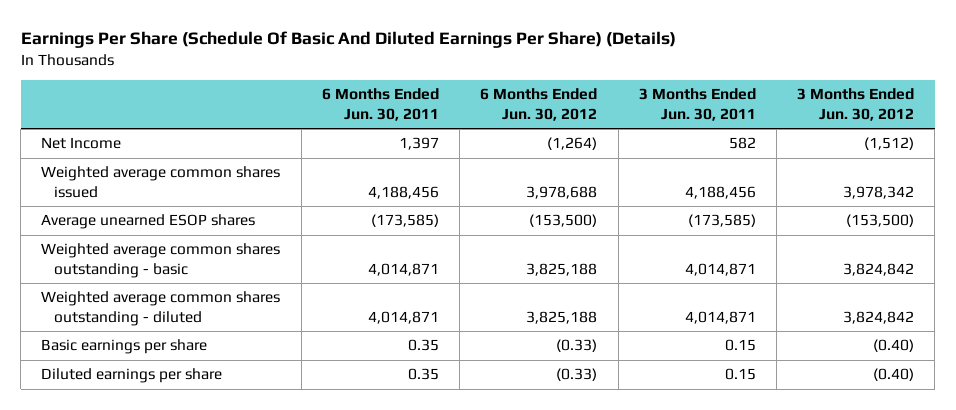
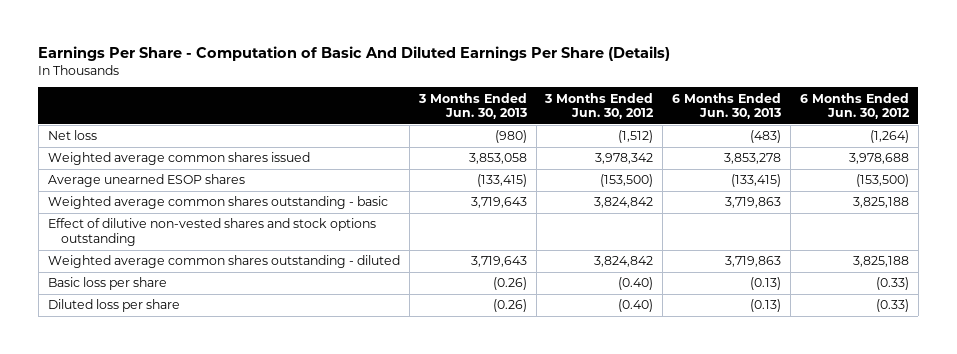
- Earnings Per Share (Schedule Of Basic And Diluted Earnings Per Share) (Details)
+ Earnings Per Share - Computation of Basic And Diluted Earnings Per Share (Details)
- | 6 Months Ended Jun. 30, 2011 | 6 Months Ended Jun. 30, 2012 | 3 Months Ended Jun. 30, 2011 | 3 Months Ended Jun. 30, 2012
+ | 3 Months Ended Jun. 30, 2013 | 3 Months Ended Jun. 30, 2012 | 6 Months Ended Jun. 30, 2013 | 6 Months Ended Jun. 30, 2012
- Net Income | 1,397 | (1,264) | 582 | (1,512)
+ Net loss | (980) | (1,512) | (483) | (1,264)
+ Effect of dilutive non-vested shares and stock options outstanding
- Basic earnings per share | 0.35 | (0.33) | 0.15 | (0.40)
- Diluted earnings per share | 0.35 | (0.33) | 0.15 | (0.40)
+ Basic loss per share | (0.26) | (0.40) | (0.13) | (0.33)
+ Diluted loss per share | (0.26) | (0.40) | (0.13) | (0.33)

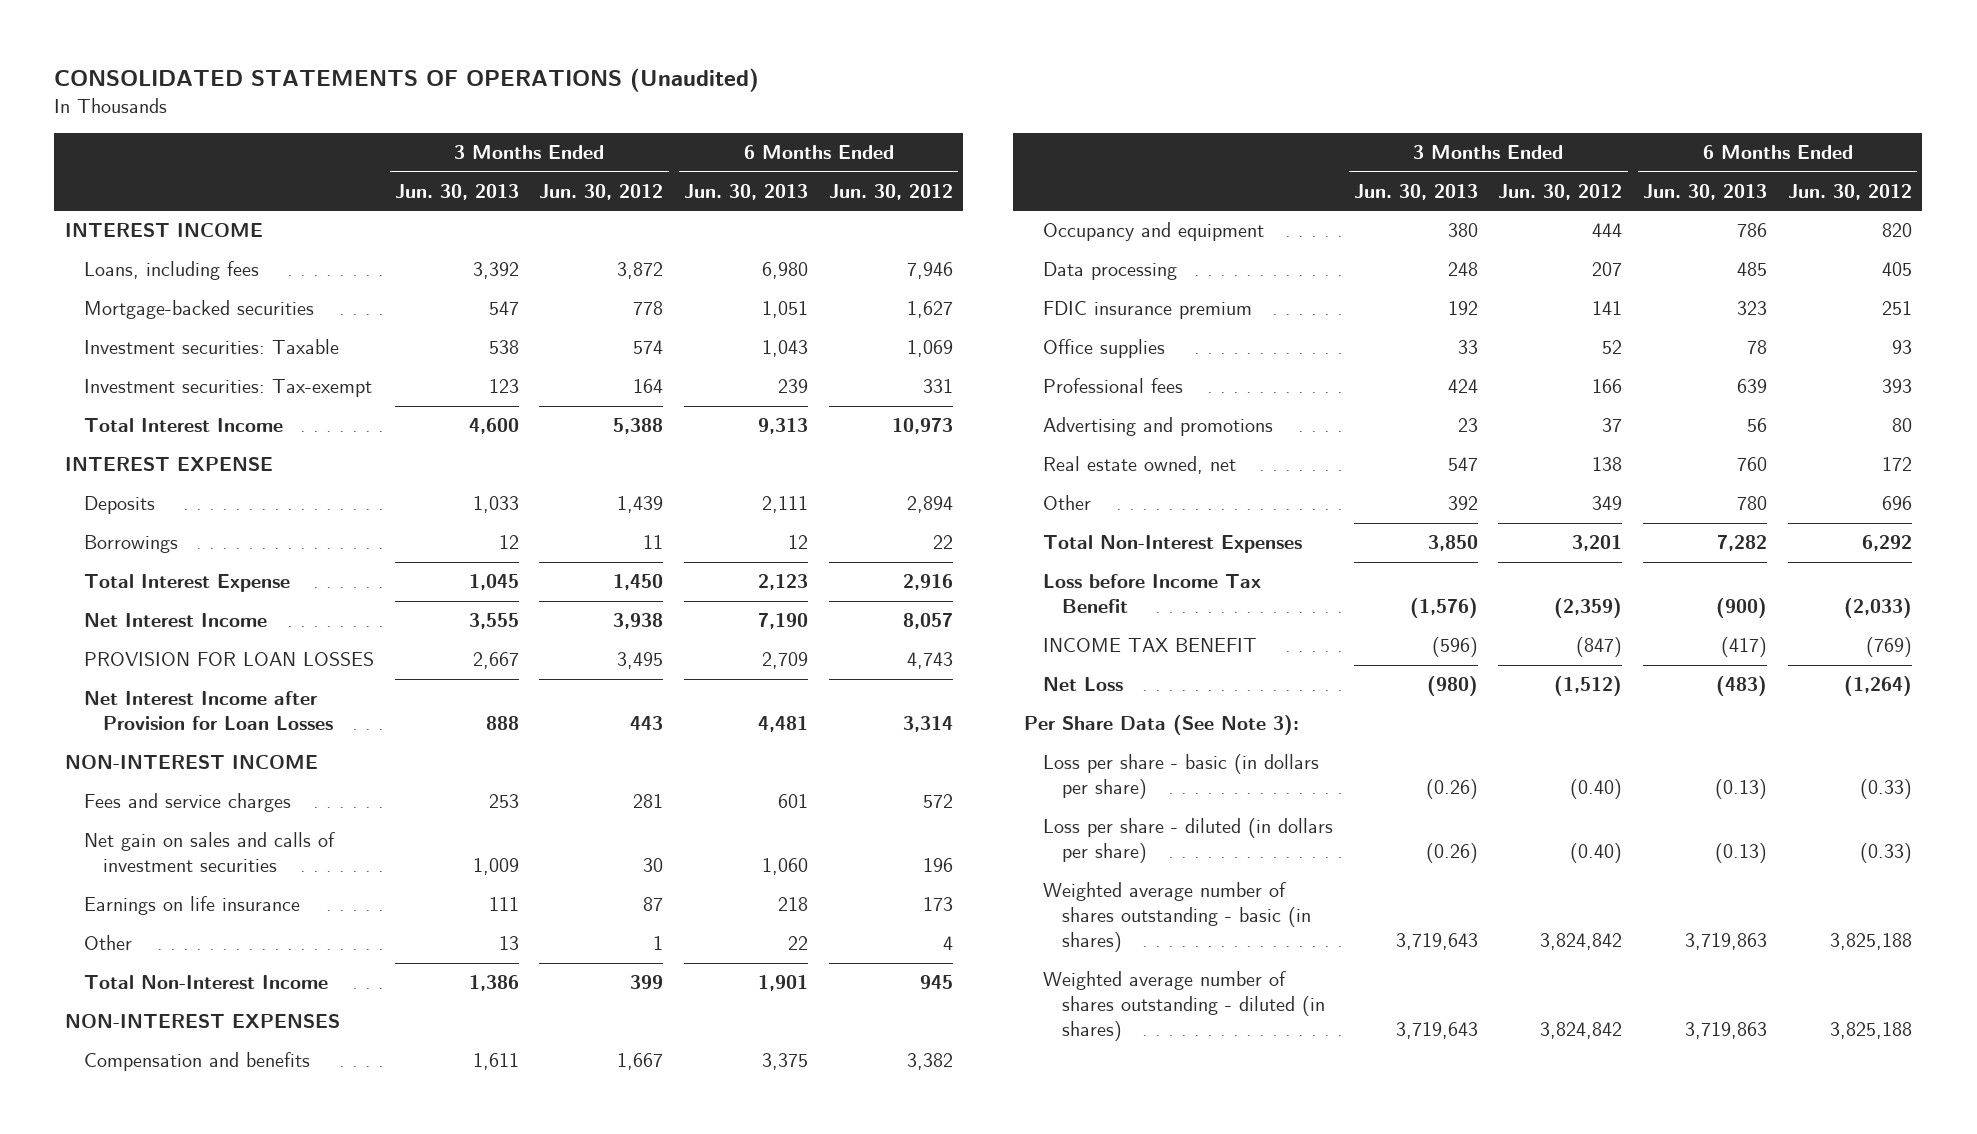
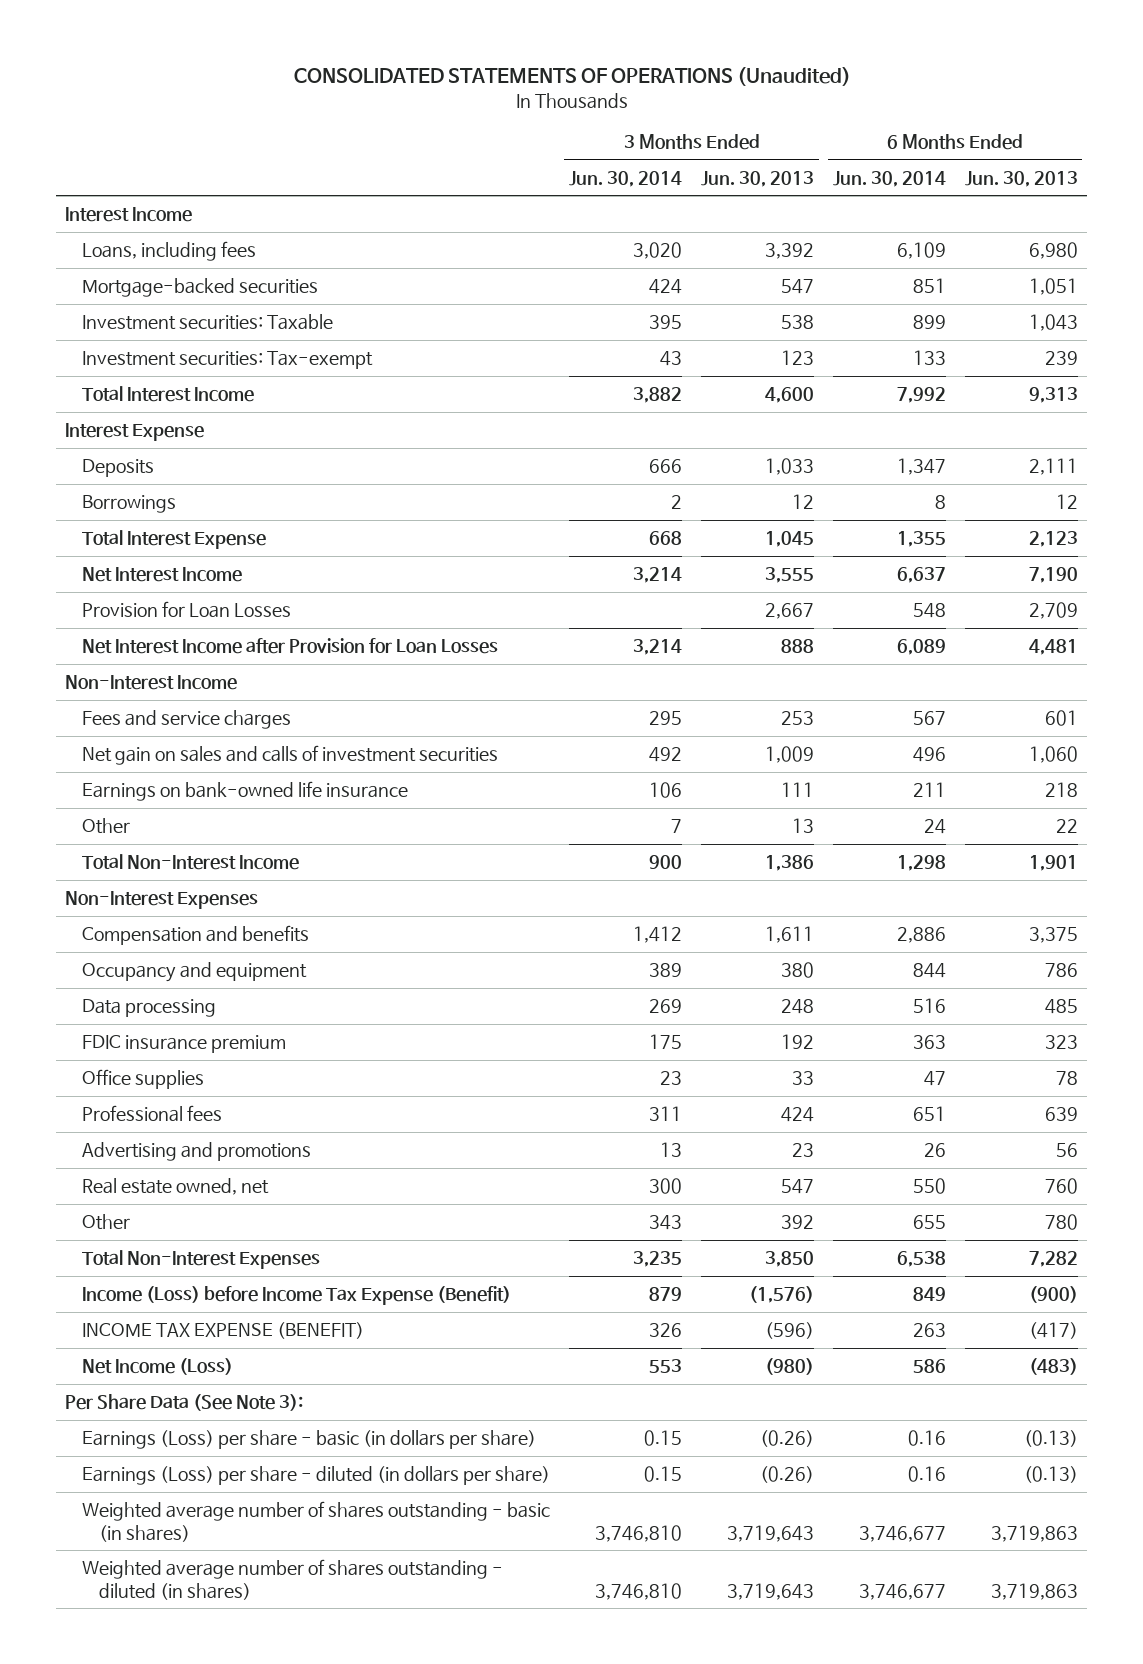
- | 3 Months Ended Jun. 30, 2013 | 3 Months Ended Jun. 30, 2012 | 6 Months Ended Jun. 30, 2013 | 6 Months Ended Jun. 30, 2012
+ | 3 Months Ended Jun. 30, 2014 | 3 Months Ended Jun. 30, 2013 | 6 Months Ended Jun. 30, 2014 | 6 Months Ended Jun. 30, 2013
- INTEREST INCOME
+ Interest Income
- INTEREST EXPENSE
+ Interest Expense
- PROVISION FOR LOAN LOSSES | 2,667 | 3,495 | 2,709 | 4,743
+ Provision for Loan Losses | | 2,667 | 548 | 2,709
- NON-INTEREST INCOME
+ Non-Interest Income
- Earnings on life insurance | 111 | 87 | 218 | 173
+ Earnings on bank-owned life insurance | 106 | 111 | 211 | 218
- NON-INTEREST EXPENSES
+ Non-Interest Expenses
- Loss before Income Tax Benefit | (1,576) | (2,359) | (900) | (2,033)
- INCOME TAX BENEFIT | (596) | (847) | (417) | (769)
- Net Loss | (980) | (1,512) | (483) | (1,264)
+ Income (Loss) before Income Tax Expense (Benefit) | 879 | (1,576) | 849 | (900)
+ INCOME TAX EXPENSE (BENEFIT) | 326 | (596) | 263 | (417)
+ Net Income (Loss) | 553 | (980) | 586 | (483)
- Loss per share - basic (in dollars per share) | (0.26) | (0.40) | (0.13) | (0.33)
- Loss per share - diluted (in dollars per share) | (0.26) | (0.40) | (0.13) | (0.33)
+ Earnings (Loss) per share - basic (in dollars per share) | 0.15 | (0.26) | 0.16 | (0.13)
+ Earnings (Loss) per share - diluted (in dollars per share) | 0.15 | (0.26) | 0.16 | (0.13)

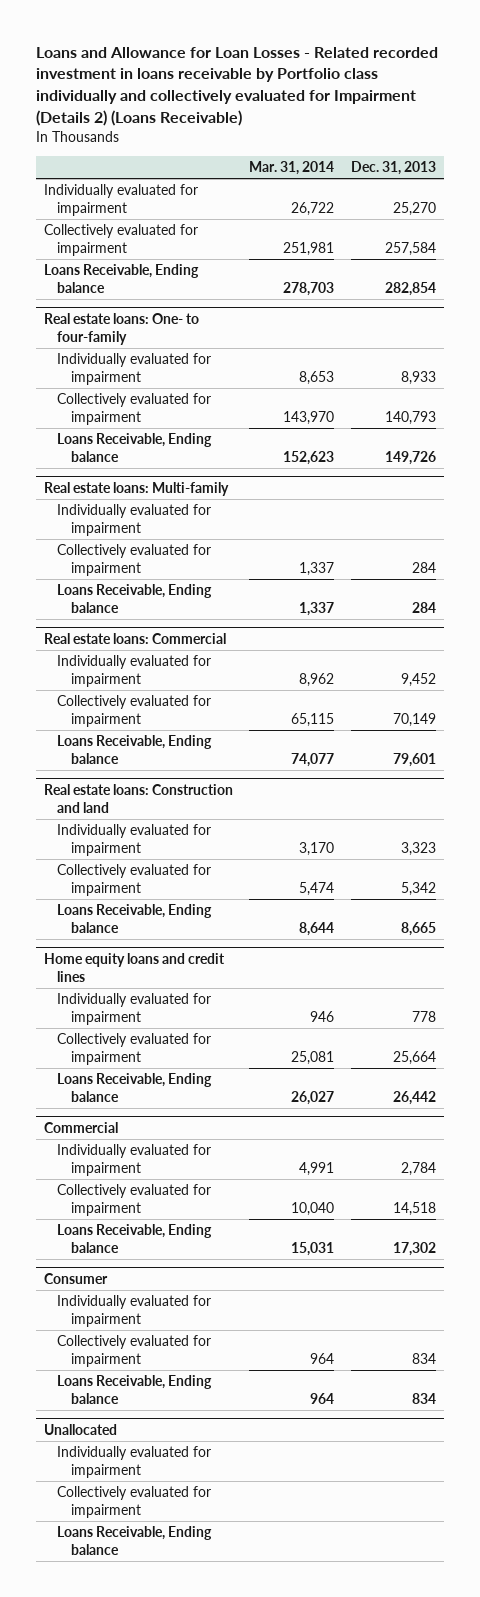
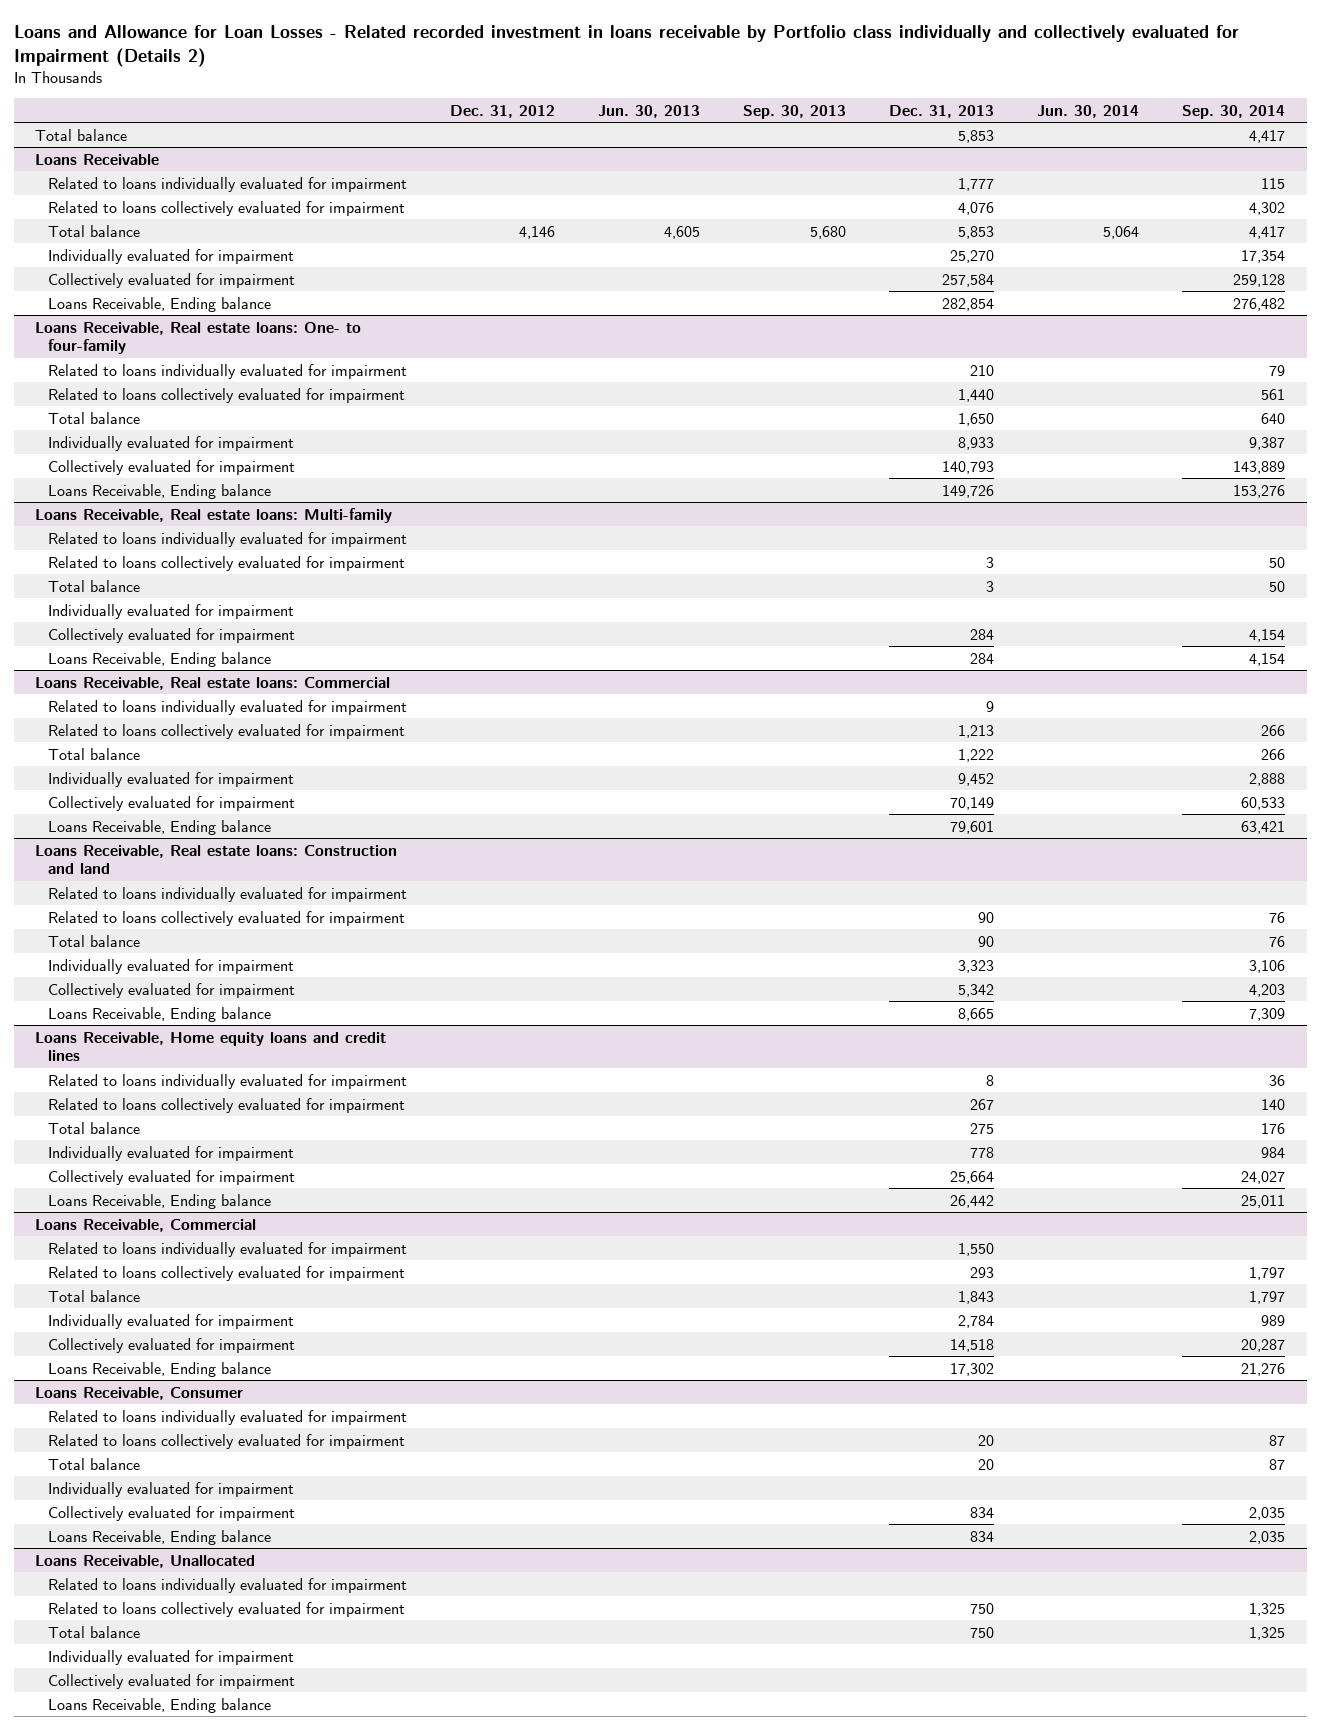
- Loans and Allowance for Loan Losses - Related recorded investment in loans receivable by Portfolio class individually and collectively evaluated for Impairment (Details 2) (Loans Receivable)
+ Loans and Allowance for Loan Losses - Related recorded investment in loans receivable by Portfolio class individually and collectively evaluated for Impairment (Details 2)
- | Mar. 31, 2014 | Dec. 31, 2013
+ | Dec. 31, 2012 | Jun. 30, 2013 | Sep. 30, 2013 | Dec. 31, 2013 | Jun. 30, 2014 | Sep. 30, 2014
+ Total balance | | | | 5,853 | | 4,417
+ Loans Receivable
+ Related to loans individually evaluated for impairment | | | | 1,777 | | 115
+ Related to loans collectively evaluated for impairment | | | | 4,076 | | 4,302
+ Total balance | 4,146 | 4,605 | 5,680 | 5,853 | 5,064 | 4,417
- Real estate loans: One- to four-family
+ Loans Receivable, Real estate loans: One- to four-family
+ Related to loans individually evaluated for impairment | | | | 210 | | 79
+ Related to loans collectively evaluated for impairment | | | | 1,440 | | 561
+ Total balance | | | | 1,650 | | 640
- Real estate loans: Multi-family
+ Loans Receivable, Real estate loans: Multi-family
+ Related to loans individually evaluated for impairment
+ Related to loans collectively evaluated for impairment | | | | 3 | | 50
+ Total balance | | | | 3 | | 50
- Real estate loans: Commercial
+ Loans Receivable, Real estate loans: Commercial
+ Related to loans individually evaluated for impairment | | | | 9 | |
+ Related to loans collectively evaluated for impairment | | | | 1,213 | | 266
+ Total balance | | | | 1,222 | | 266
- Real estate loans: Construction and land
+ Loans Receivable, Real estate loans: Construction and land
+ Related to loans individually evaluated for impairment
+ Related to loans collectively evaluated for impairment | | | | 90 | | 76
+ Total balance | | | | 90 | | 76
- Home equity loans and credit lines
+ Loans Receivable, Home equity loans and credit lines
+ Related to loans individually evaluated for impairment | | | | 8 | | 36
+ Related to loans collectively evaluated for impairment | | | | 267 | | 140
+ Total balance | | | | 275 | | 176
- Commercial
+ Loans Receivable, Commercial
+ Related to loans individually evaluated for impairment | | | | 1,550 | |
+ Related to loans collectively evaluated for impairment | | | | 293 | | 1,797
+ Total balance | | | | 1,843 | | 1,797
- Consumer
+ Loans Receivable, Consumer
+ Related to loans individually evaluated for impairment
+ Related to loans collectively evaluated for impairment | | | | 20 | | 87
+ Total balance | | | | 20 | | 87
- Unallocated
+ Loans Receivable, Unallocated
+ Related to loans individually evaluated for impairment
+ Related to loans collectively evaluated for impairment | | | | 750 | | 1,325
+ Total balance | | | | 750 | | 1,325

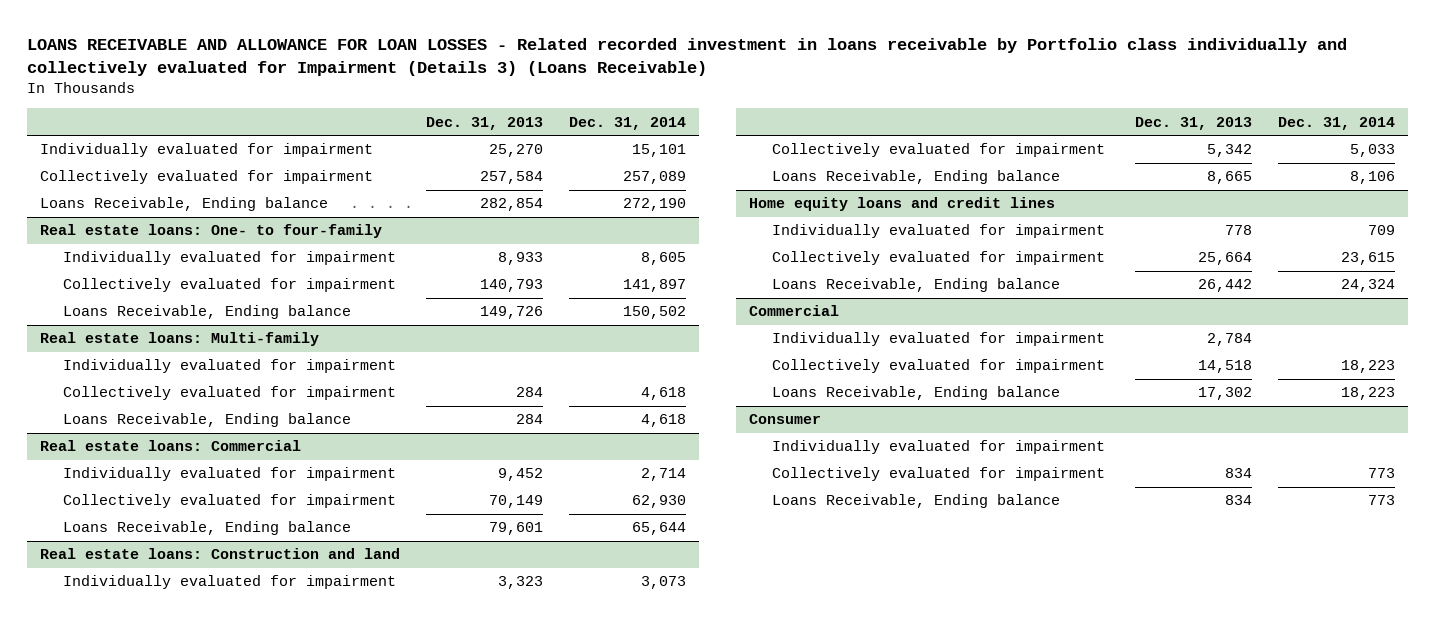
- Loans and Allowance for Loan Losses - Related recorded investment in loans receivable by Portfolio class individually and collectively evaluated for Impairment (Details 2)
+ LOANS RECEIVABLE AND ALLOWANCE FOR LOAN LOSSES - Related recorded investment in loans receivable by Portfolio class individually and collectively evaluated for Impairment (Details 3) (Loans Receivable)
- | Dec. 31, 2012 | Jun. 30, 2013 | Sep. 30, 2013 | Dec. 31, 2013 | Jun. 30, 2014 | Sep. 30, 2014
+ | Dec. 31, 2013 | Dec. 31, 2014
- Total balance | | | | 5,853 | | 4,417
- Loans Receivable
- Related to loans individually evaluated for impairment | | | | 1,777 | | 115
- Related to loans collectively evaluated for impairment | | | | 4,076 | | 4,302
- Total balance | 4,146 | 4,605 | 5,680 | 5,853 | 5,064 | 4,417
- Loans Receivable, Real estate loans: One- to four-family
- Related to loans individually evaluated for impairment | | | | 210 | | 79
- Related to loans collectively evaluated for impairment | | | | 1,440 | | 561
- Total balance | | | | 1,650 | | 640
+ Real estate loans: One- to four-family
- Loans Receivable, Real estate loans: Multi-family
- Related to loans individually evaluated for impairment
- Related to loans collectively evaluated for impairment | | | | 3 | | 50
- Total balance | | | | 3 | | 50
+ Real estate loans: Multi-family
- Loans Receivable, Real estate loans: Commercial
- Related to loans individually evaluated for impairment | | | | 9 | |
- Related to loans collectively evaluated for impairment | | | | 1,213 | | 266
- Total balance | | | | 1,222 | | 266
+ Real estate loans: Commercial
- Loans Receivable, Real estate loans: Construction and land
- Related to loans individually evaluated for impairment
- Related to loans collectively evaluated for impairment | | | | 90 | | 76
- Total balance | | | | 90 | | 76
+ Real estate loans: Construction and land
- Loans Receivable, Home equity loans and credit lines
- Related to loans individually evaluated for impairment | | | | 8 | | 36
- Related to loans collectively evaluated for impairment | | | | 267 | | 140
- Total balance | | | | 275 | | 176
+ Home equity loans and credit lines
- Loans Receivable, Commercial
- Related to loans individually evaluated for impairment | | | | 1,550 | |
- Related to loans collectively evaluated for impairment | | | | 293 | | 1,797
- Total balance | | | | 1,843 | | 1,797
+ Commercial
- Loans Receivable, Consumer
- Related to loans individually evaluated for impairment
- Related to loans collectively evaluated for impairment | | | | 20 | | 87
- Total balance | | | | 20 | | 87
+ Consumer
- Loans Receivable, Unallocated
- Related to loans individually evaluated for impairment
- Related to loans collectively evaluated for impairment | | | | 750 | | 1,325
- Total balance | | | | 750 | | 1,325
- Individually evaluated for impairment
- Collectively evaluated for impairment
- Loans Receivable, Ending balance

